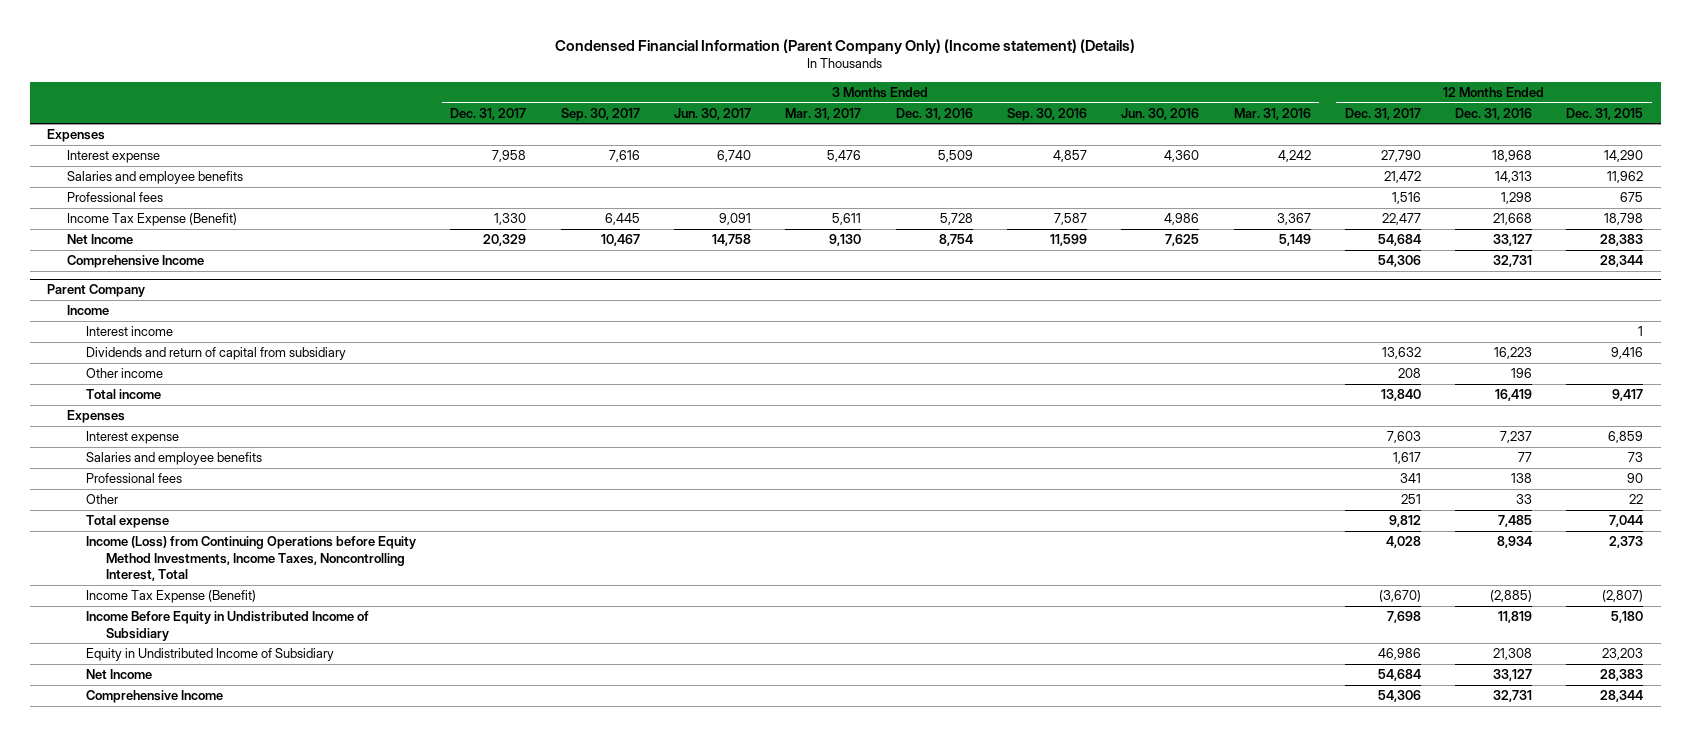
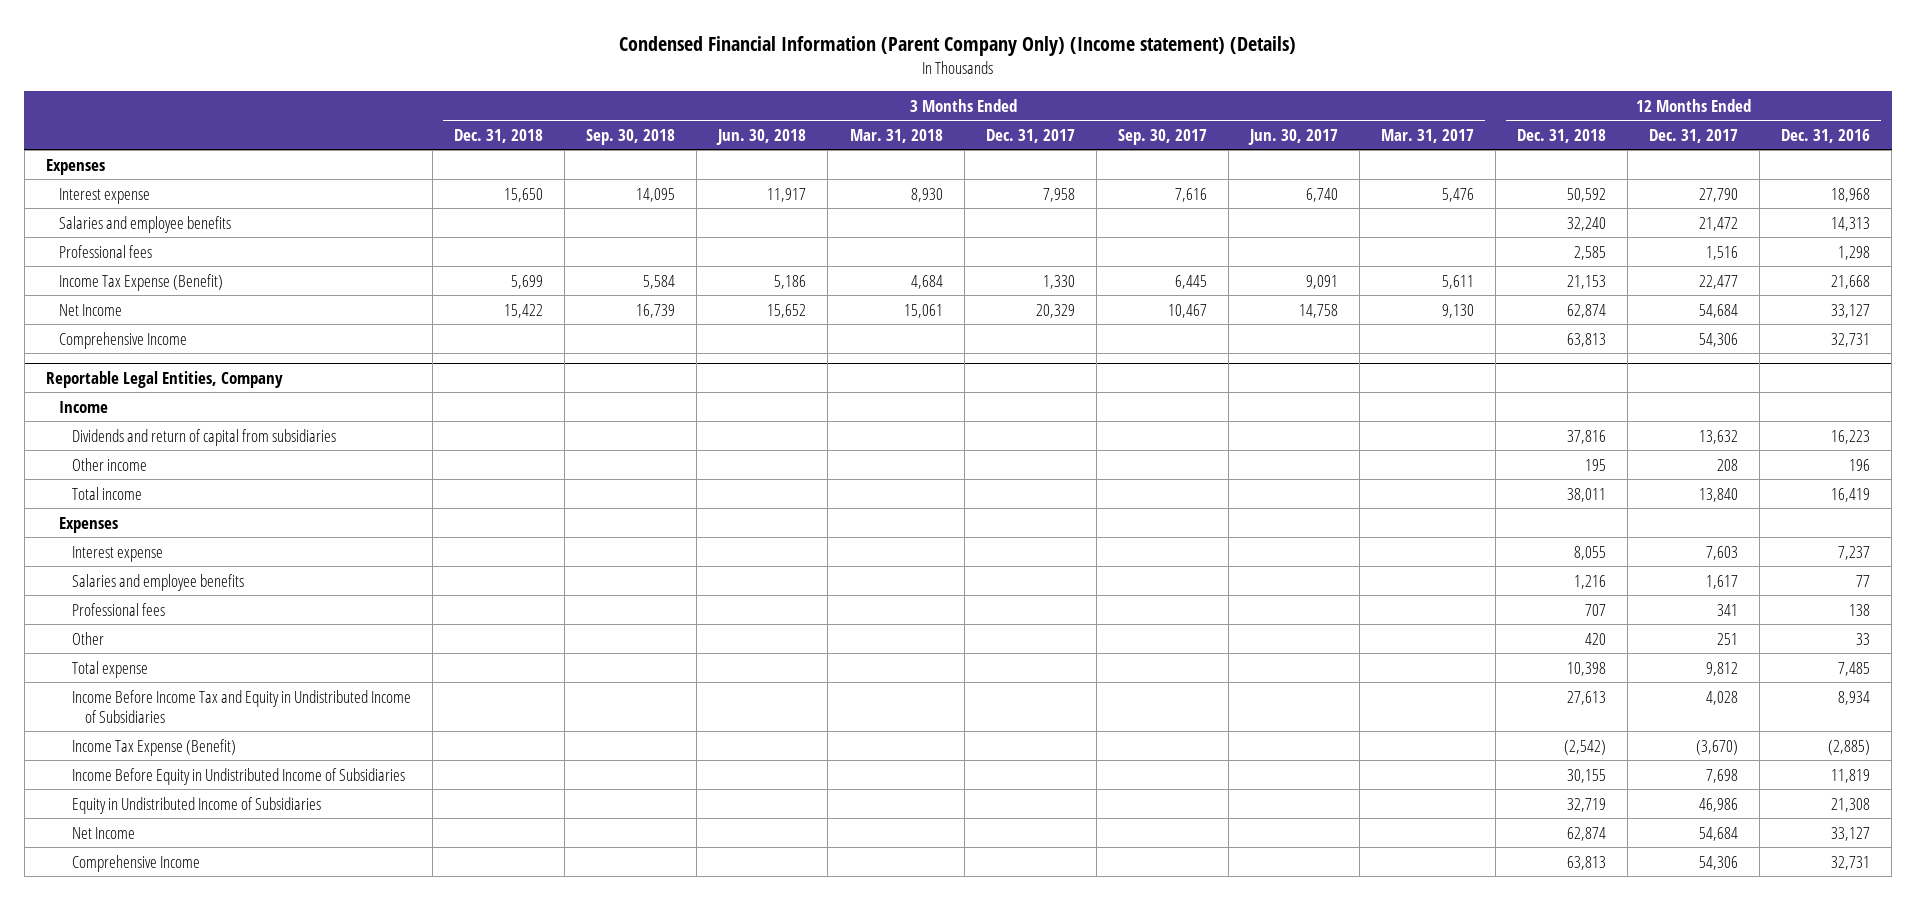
- | 3 Months Ended Dec. 31, 2017 | 3 Months Ended Sep. 30, 2017 | 3 Months Ended Jun. 30, 2017 | 3 Months Ended Mar. 31, 2017 | 3 Months Ended Dec. 31, 2016 | 3 Months Ended Sep. 30, 2016 | 3 Months Ended Jun. 30, 2016 | 3 Months Ended Mar. 31, 2016 | 12 Months Ended Dec. 31, 2017 | 12 Months Ended Dec. 31, 2016 | 12 Months Ended Dec. 31, 2015
+ | 3 Months Ended Dec. 31, 2018 | 3 Months Ended Sep. 30, 2018 | 3 Months Ended Jun. 30, 2018 | 3 Months Ended Mar. 31, 2018 | 3 Months Ended Dec. 31, 2017 | 3 Months Ended Sep. 30, 2017 | 3 Months Ended Jun. 30, 2017 | 3 Months Ended Mar. 31, 2017 | 12 Months Ended Dec. 31, 2018 | 12 Months Ended Dec. 31, 2017 | 12 Months Ended Dec. 31, 2016
- Parent Company
+ Reportable Legal Entities, Company
- Interest income | | | | | | | | | | | 1
- Dividends and return of capital from subsidiary | | | | | | | | | 13,632 | 16,223 | 9,416
+ Dividends and return of capital from subsidiaries | | | | | | | | | 37,816 | 13,632 | 16,223
- Income (Loss) from Continuing Operations before Equity Method Investments, Income Taxes, Noncontrolling Interest, Total | | | | | | | | | 4,028 | 8,934 | 2,373
+ Income Before Income Tax and Equity in Undistributed Income of Subsidiaries | | | | | | | | | 27,613 | 4,028 | 8,934
- Income Before Equity in Undistributed Income of Subsidiary | | | | | | | | | 7,698 | 11,819 | 5,180
- Equity in Undistributed Income of Subsidiary | | | | | | | | | 46,986 | 21,308 | 23,203
+ Income Before Equity in Undistributed Income of Subsidiaries | | | | | | | | | 30,155 | 7,698 | 11,819
+ Equity in Undistributed Income of Subsidiaries | | | | | | | | | 32,719 | 46,986 | 21,308

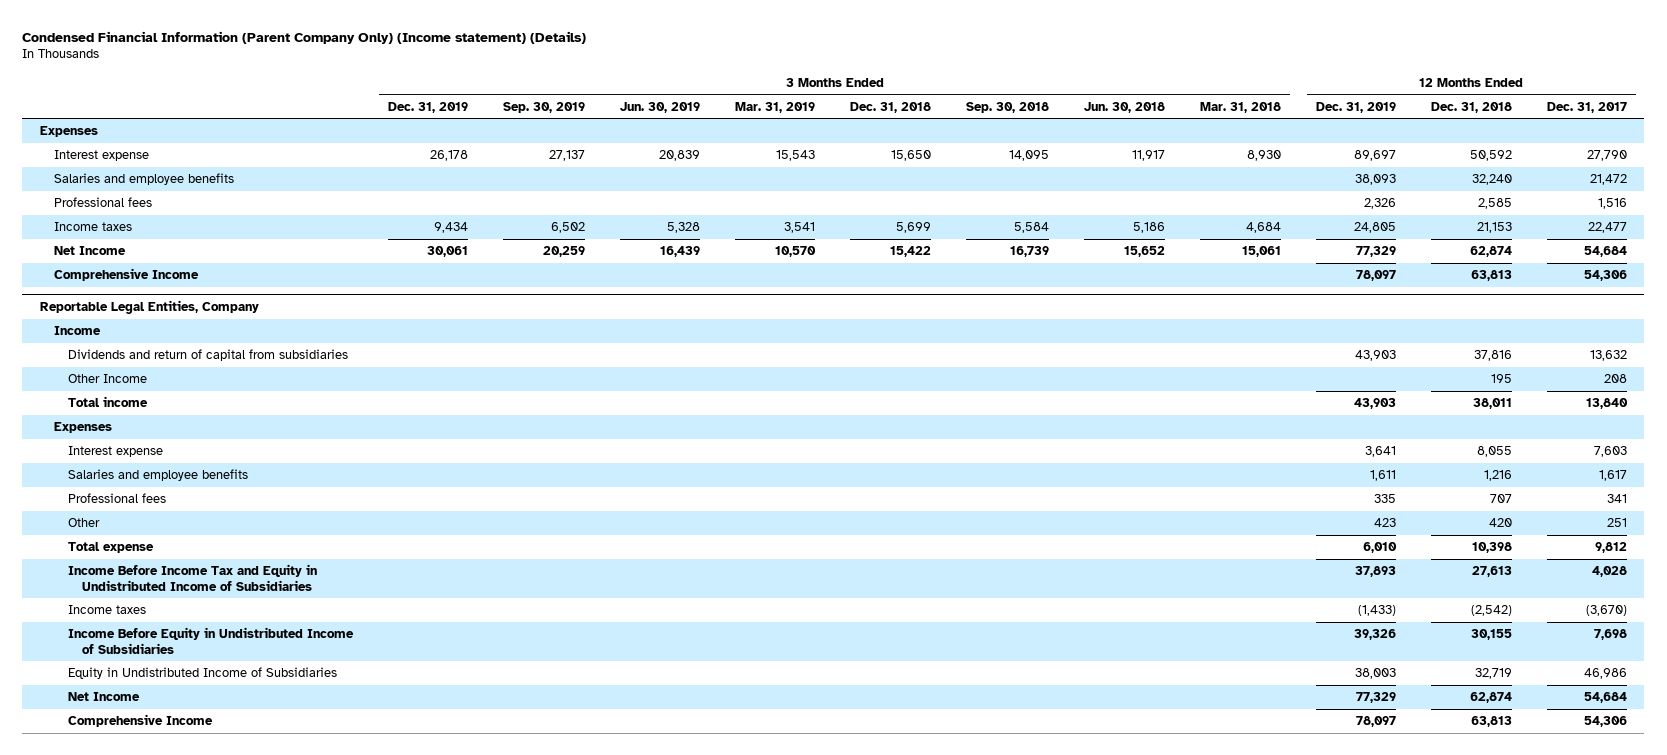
- | 3 Months Ended Dec. 31, 2018 | 3 Months Ended Sep. 30, 2018 | 3 Months Ended Jun. 30, 2018 | 3 Months Ended Mar. 31, 2018 | 3 Months Ended Dec. 31, 2017 | 3 Months Ended Sep. 30, 2017 | 3 Months Ended Jun. 30, 2017 | 3 Months Ended Mar. 31, 2017 | 12 Months Ended Dec. 31, 2018 | 12 Months Ended Dec. 31, 2017 | 12 Months Ended Dec. 31, 2016
+ | 3 Months Ended Dec. 31, 2019 | 3 Months Ended Sep. 30, 2019 | 3 Months Ended Jun. 30, 2019 | 3 Months Ended Mar. 31, 2019 | 3 Months Ended Dec. 31, 2018 | 3 Months Ended Sep. 30, 2018 | 3 Months Ended Jun. 30, 2018 | 3 Months Ended Mar. 31, 2018 | 12 Months Ended Dec. 31, 2019 | 12 Months Ended Dec. 31, 2018 | 12 Months Ended Dec. 31, 2017
- Income Tax Expense (Benefit) | 5,699 | 5,584 | 5,186 | 4,684 | 1,330 | 6,445 | 9,091 | 5,611 | 21,153 | 22,477 | 21,668
+ Income taxes | 9,434 | 6,502 | 5,328 | 3,541 | 5,699 | 5,584 | 5,186 | 4,684 | 24,805 | 21,153 | 22,477
@ Reportable Legal Entities, Company
- Other income | | | | | | | | | 195 | 208 | 196
+ Other Income | | | | | | | | | | 195 | 208
- Income Tax Expense (Benefit) | | | | | | | | | (2,542) | (3,670) | (2,885)
+ Income taxes | | | | | | | | | (1,433) | (2,542) | (3,670)

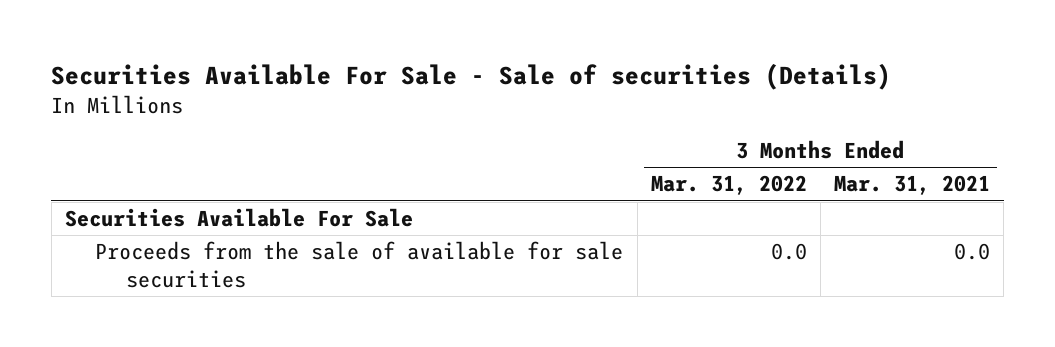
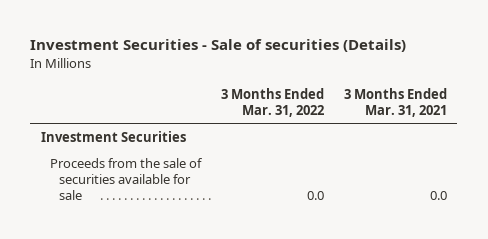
- Securities Available For Sale - Sale of securities (Details)
+ Investment Securities - Sale of securities (Details)
- Securities Available For Sale
- Proceeds from the sale of available for sale securities | 0.0 | 0.0
+ Investment Securities
+ Proceeds from the sale of securities available for sale | 0.0 | 0.0

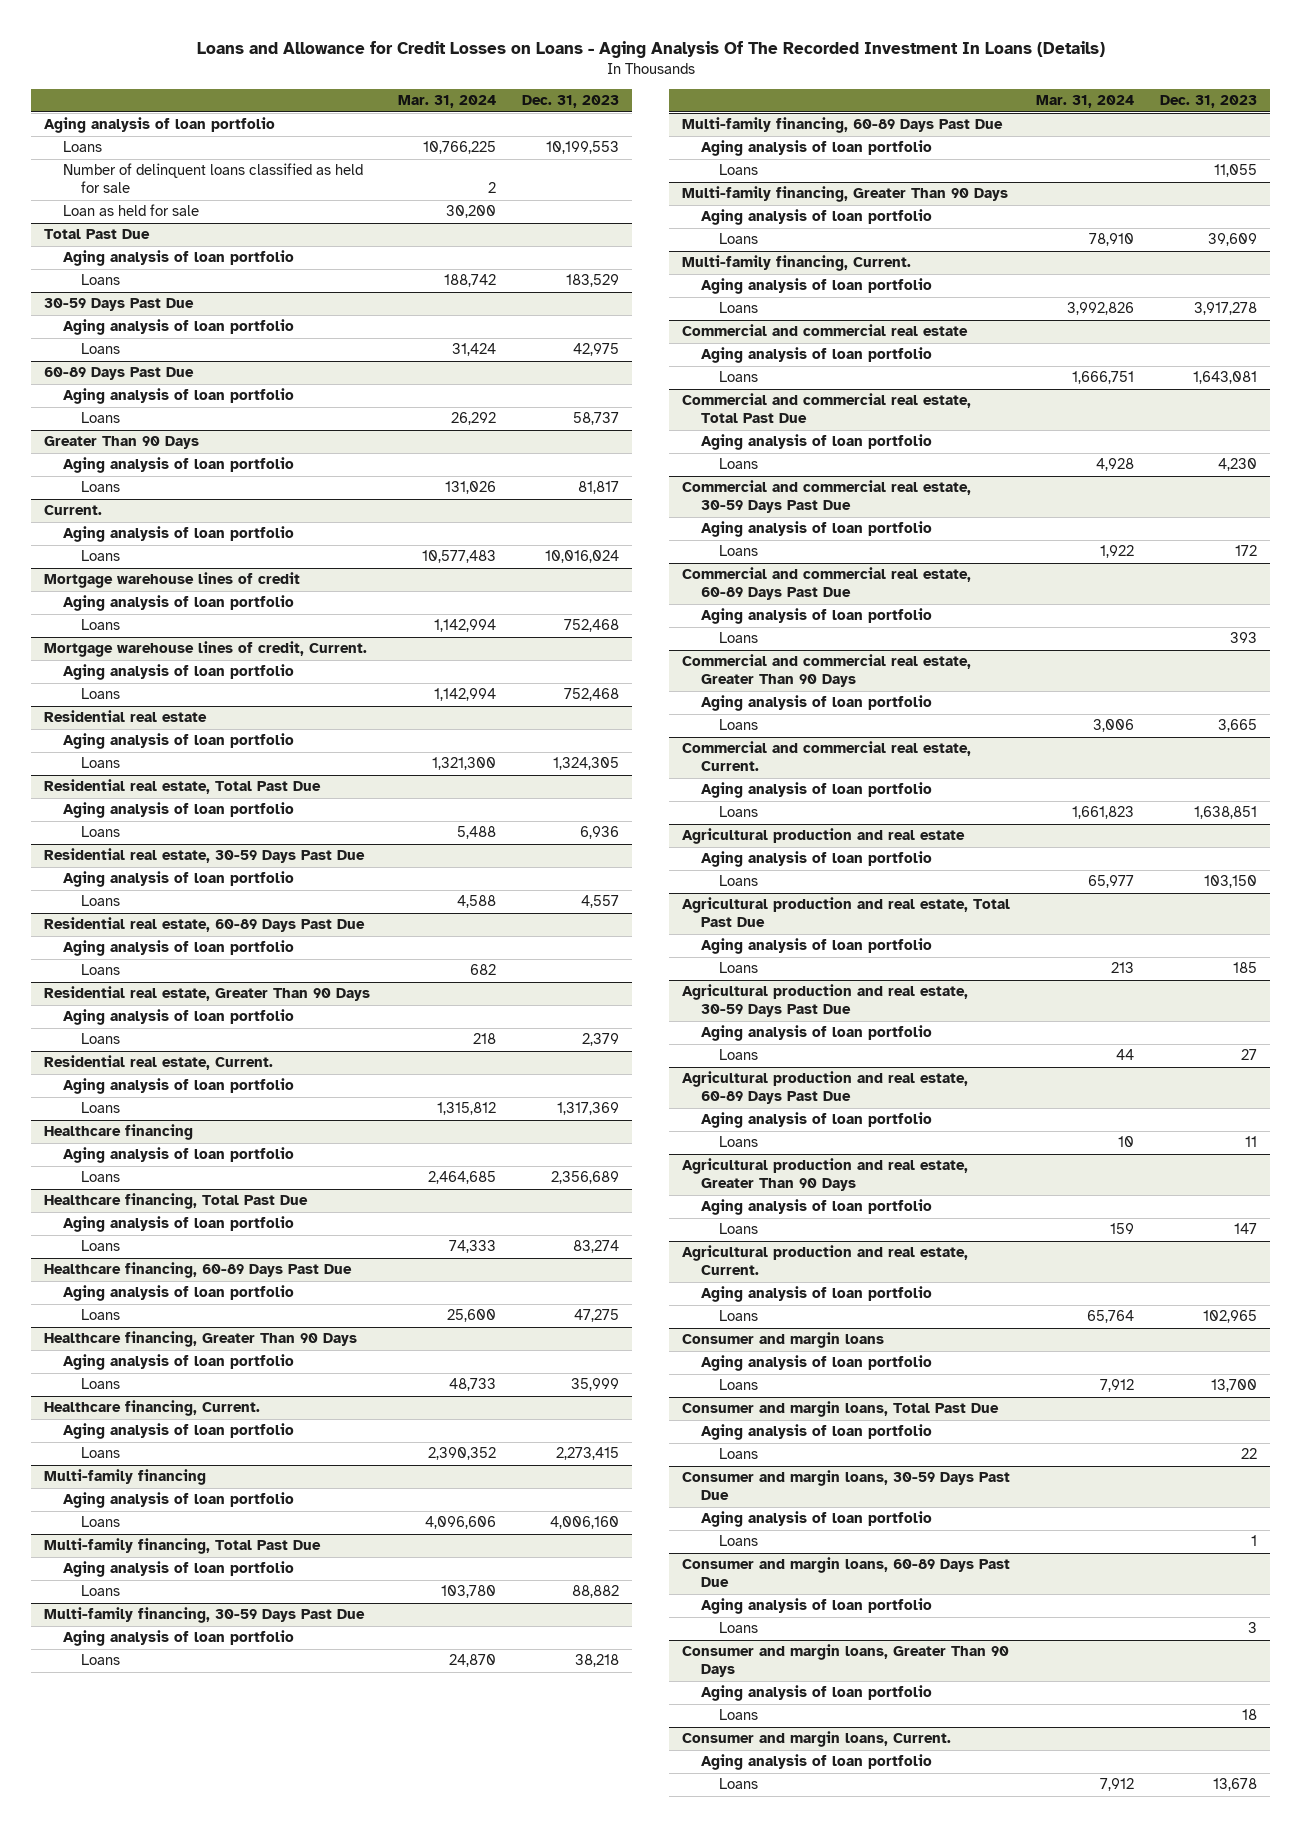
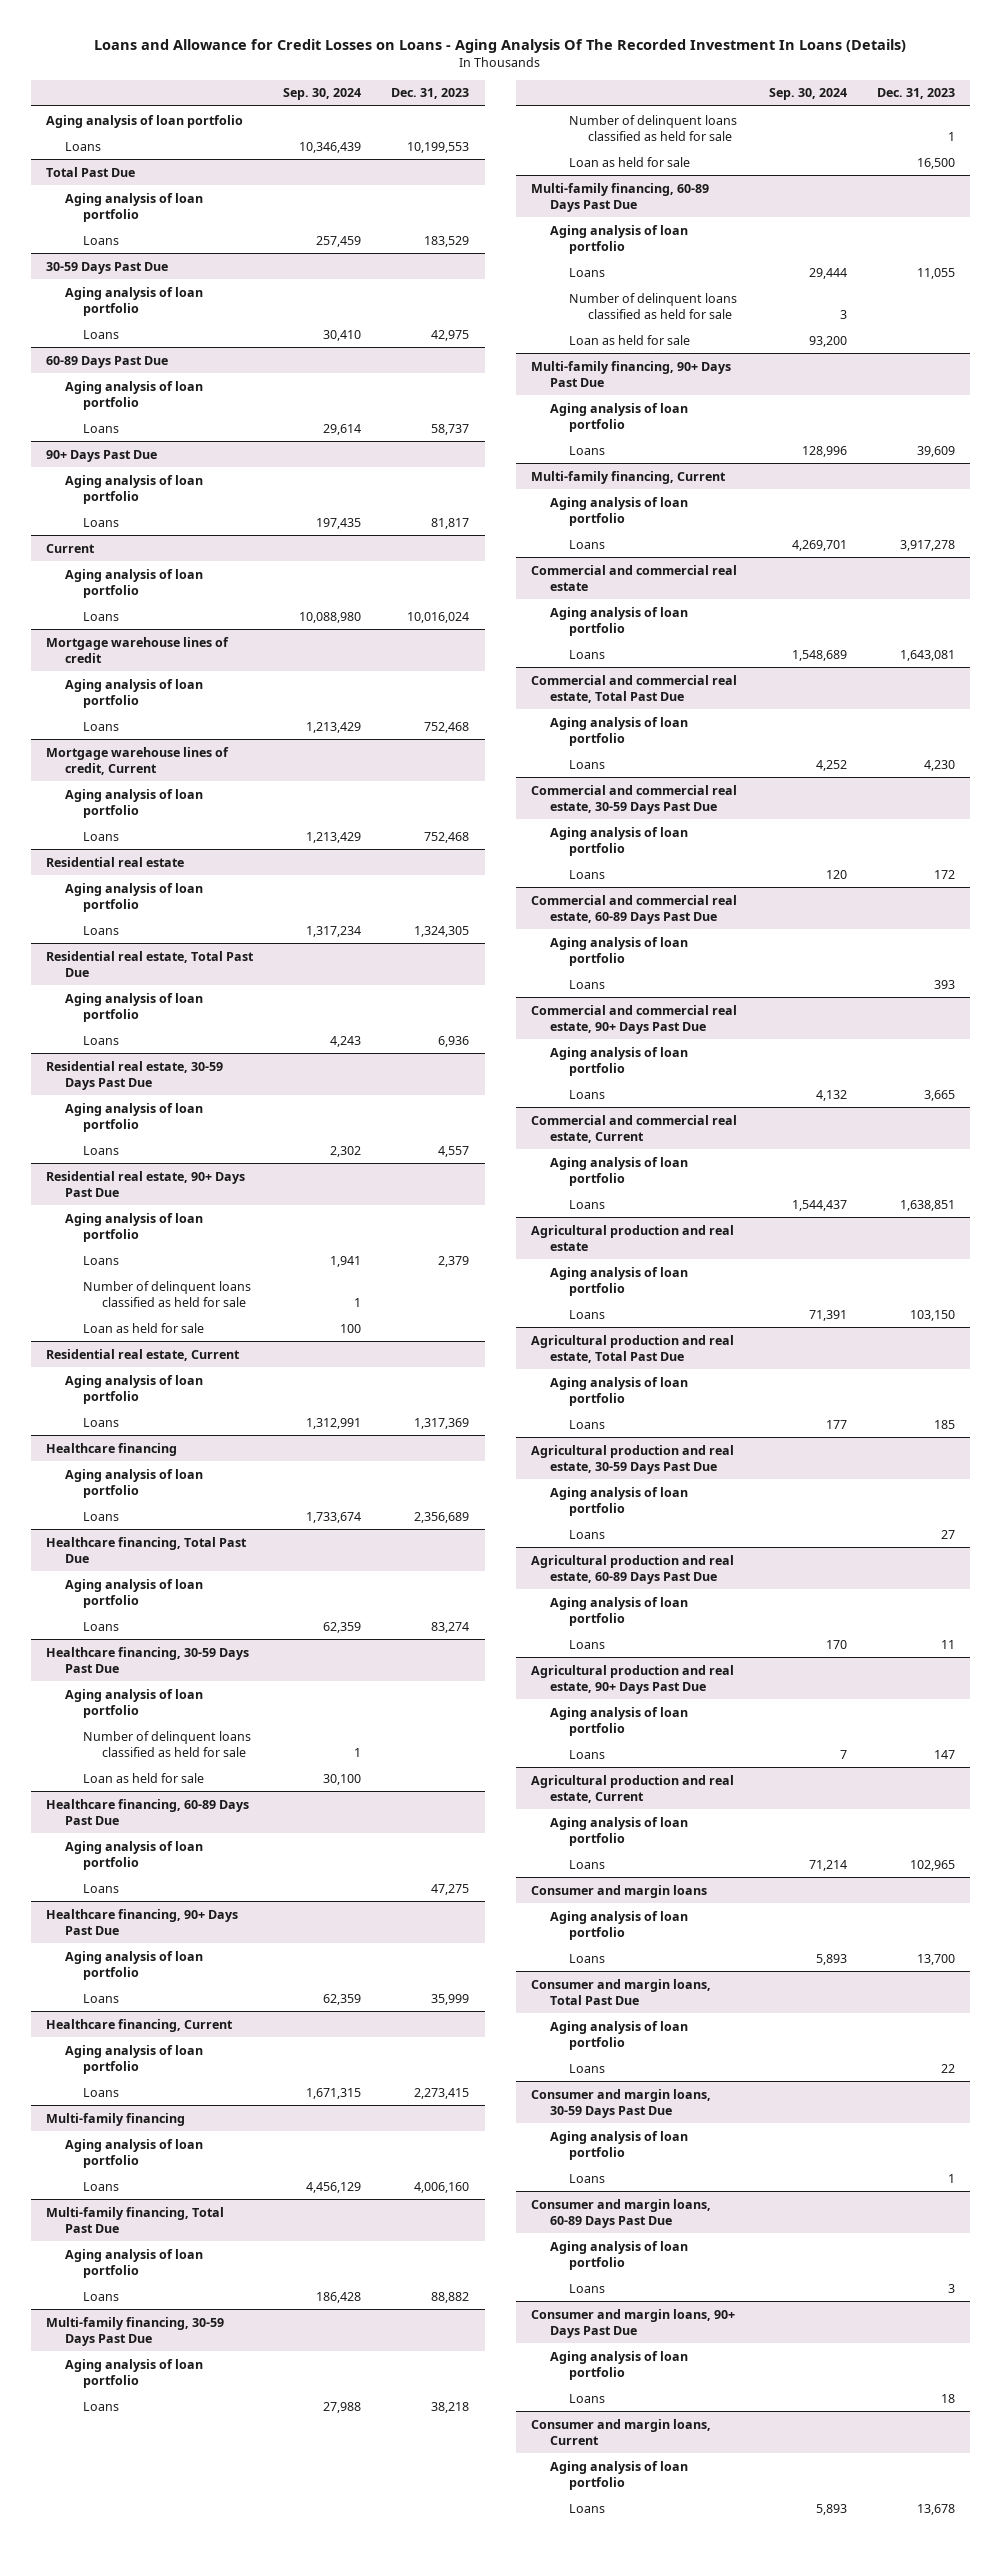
- | Mar. 31, 2024 | Dec. 31, 2023
+ | Sep. 30, 2024 | Dec. 31, 2023
- Number of delinquent loans classified as held for sale | 2 |
- Loan as held for sale | 30,200 |
- Greater Than 90 Days
+ 90+ Days Past Due
- Current.
+ Current
- Mortgage warehouse lines of credit, Current.
+ Mortgage warehouse lines of credit, Current
- Residential real estate, 60-89 Days Past Due
- Aging analysis of loan portfolio
- Loans | 682 |
- Residential real estate, Greater Than 90 Days
+ Residential real estate, 90+ Days Past Due
- Residential real estate, Current.
+ Number of delinquent loans classified as held for sale | 1 |
+ Loan as held for sale | 100 |
+ Residential real estate, Current
+ Healthcare financing, 30-59 Days Past Due
+ Aging analysis of loan portfolio
+ Number of delinquent loans classified as held for sale | 1 |
+ Loan as held for sale | 30,100 |
- Healthcare financing, Greater Than 90 Days
+ Healthcare financing, 90+ Days Past Due
- Healthcare financing, Current.
+ Healthcare financing, Current
@ Multi-family financing, 30-59 Days Past Due
+ Number of delinquent loans classified as held for sale | | 1
+ Loan as held for sale | | 16,500
- Multi-family financing, Greater Than 90 Days
@ Multi-family financing, 60-89 Days Past Due
+ Number of delinquent loans classified as held for sale | 3 |
+ Loan as held for sale | 93,200 |
+ Multi-family financing, 90+ Days Past Due
- Multi-family financing, Current.
+ Multi-family financing, Current
- Commercial and commercial real estate, Greater Than 90 Days
+ Commercial and commercial real estate, 90+ Days Past Due
- Commercial and commercial real estate, Current.
+ Commercial and commercial real estate, Current
- Agricultural production and real estate, Greater Than 90 Days
+ Agricultural production and real estate, 90+ Days Past Due
- Agricultural production and real estate, Current.
+ Agricultural production and real estate, Current
- Consumer and margin loans, Greater Than 90 Days
+ Consumer and margin loans, 90+ Days Past Due
- Consumer and margin loans, Current.
+ Consumer and margin loans, Current

